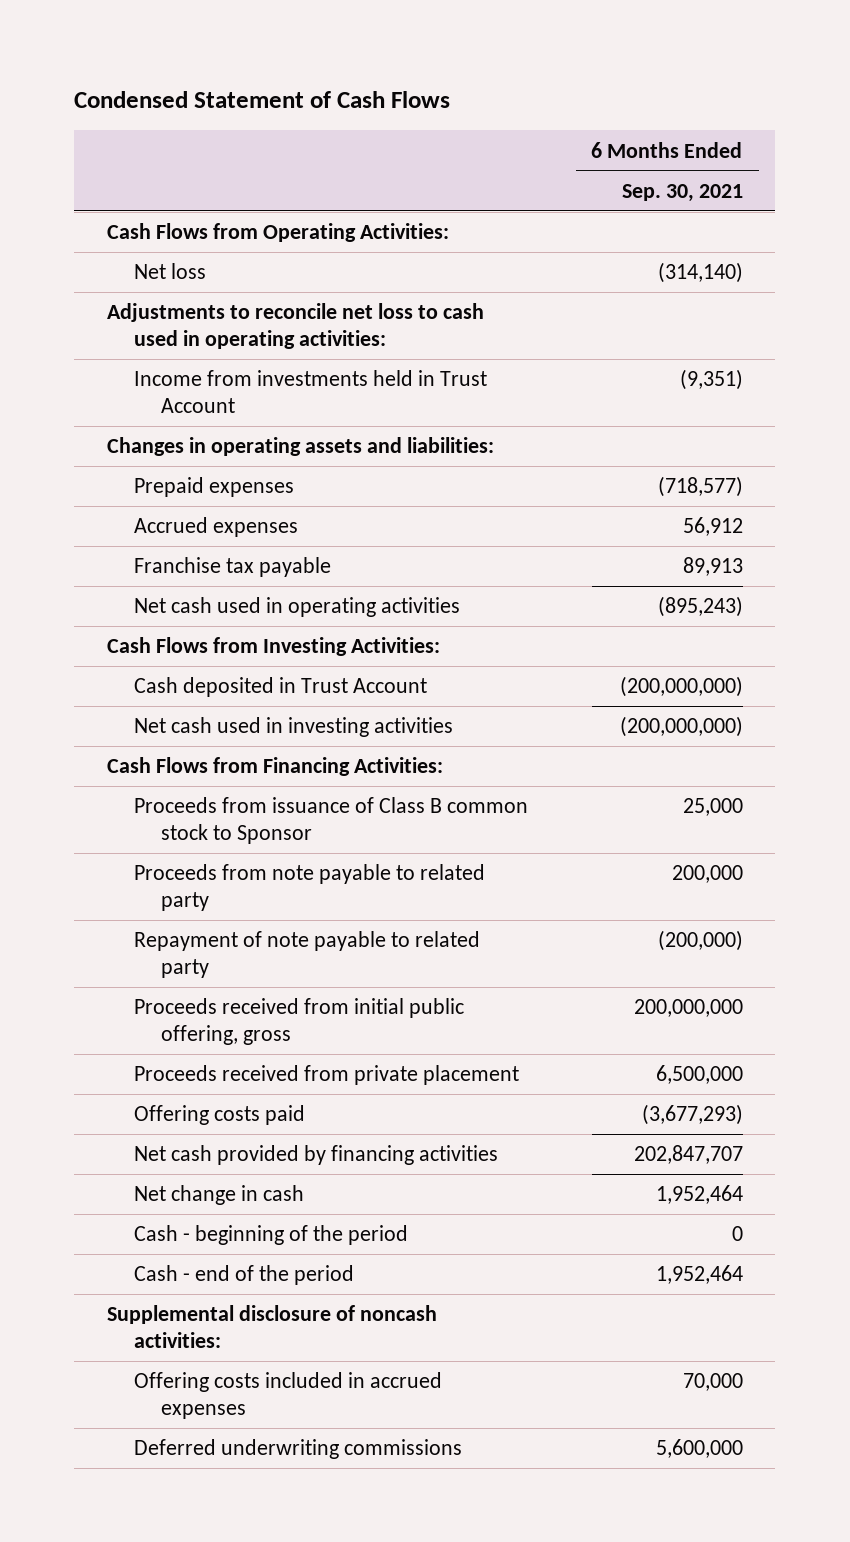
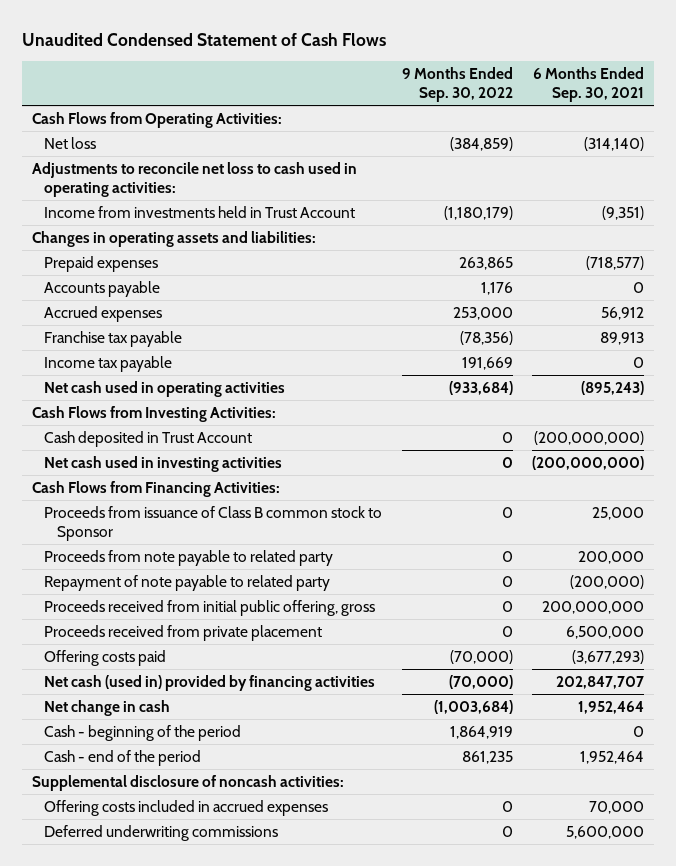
- Condensed Statement of Cash Flows
+ Unaudited Condensed Statement of Cash Flows
- | 6 Months Ended Sep. 30, 2021
+ | 9 Months Ended Sep. 30, 2022 | 6 Months Ended Sep. 30, 2021
+ Accounts payable | 1,176 | 0
+ Income tax payable | 191,669 | 0
- Net cash provided by financing activities | 202,847,707
+ Net cash (used in) provided by financing activities | (70,000) | 202,847,707

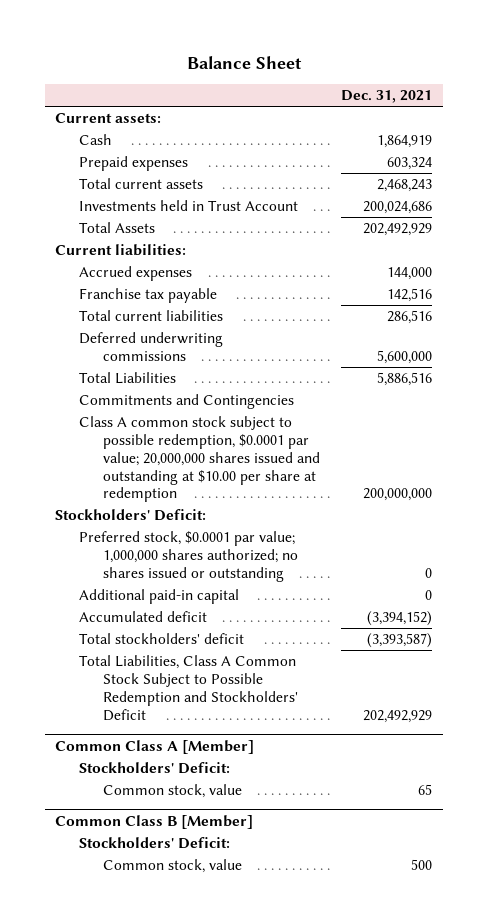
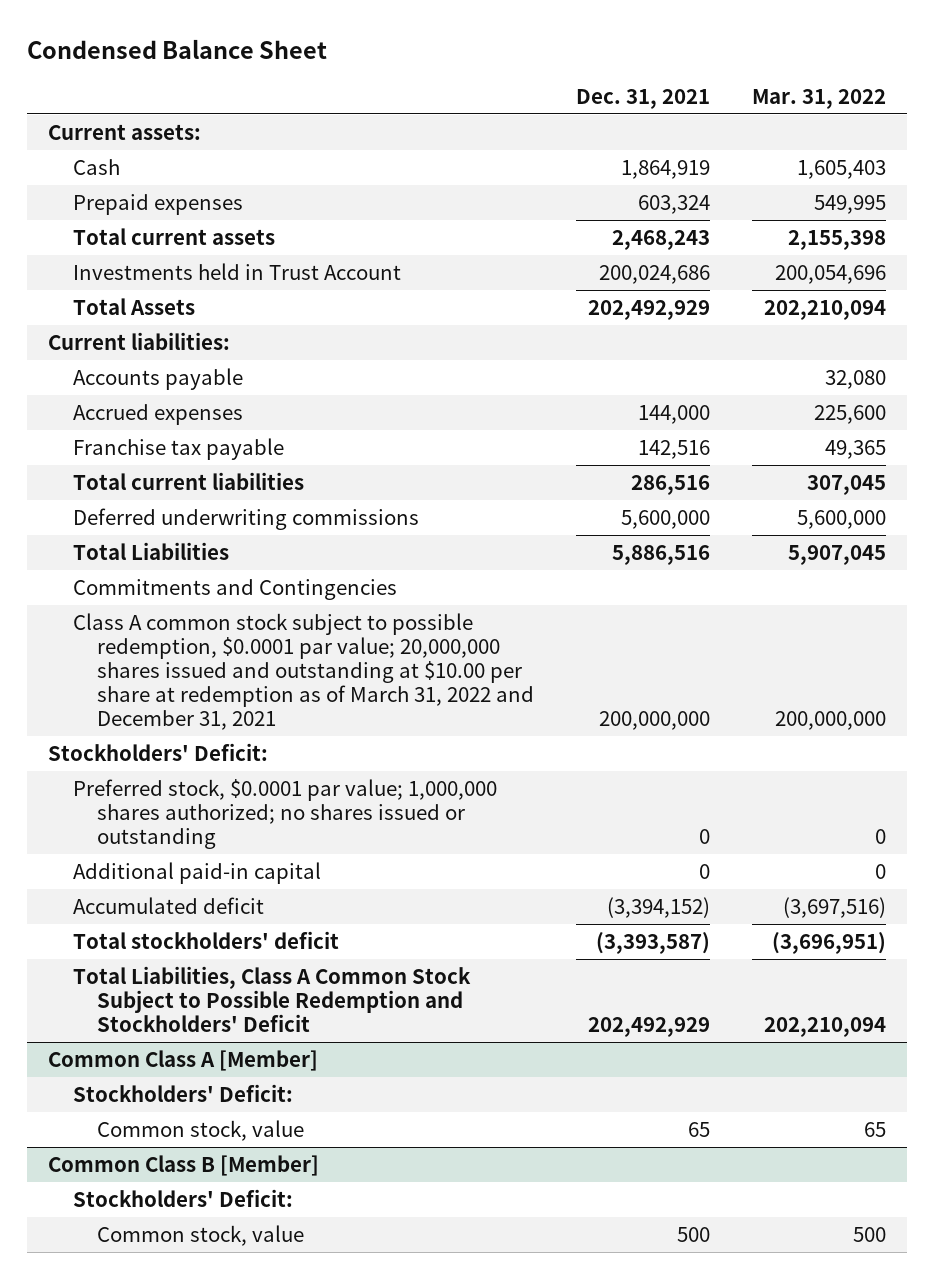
- Balance Sheet
+ Condensed Balance Sheet
- | Dec. 31, 2021
+ | Dec. 31, 2021 | Mar. 31, 2022
+ Accounts payable | | 32,080
- Class A common stock subject to possible redemption, $0.0001 par value; 20,000,000 shares issued and outstanding at $10.00 per share at redemption | 200,000,000
+ Class A common stock subject to possible redemption, $0.0001 par value; 20,000,000 shares issued and outstanding at $10.00 per share at redemption as of March 31, 2022 and December 31, 2021 | 200,000,000 | 200,000,000

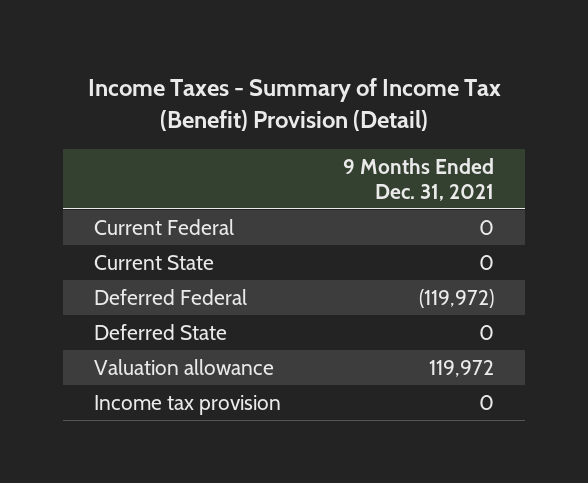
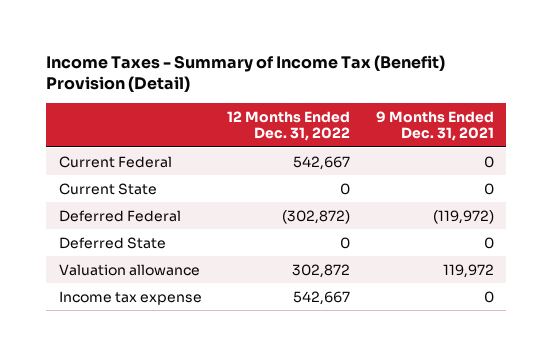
- | 9 Months Ended Dec. 31, 2021
+ | 12 Months Ended Dec. 31, 2022 | 9 Months Ended Dec. 31, 2021
- Income tax provision | 0
+ Income tax expense | 542,667 | 0

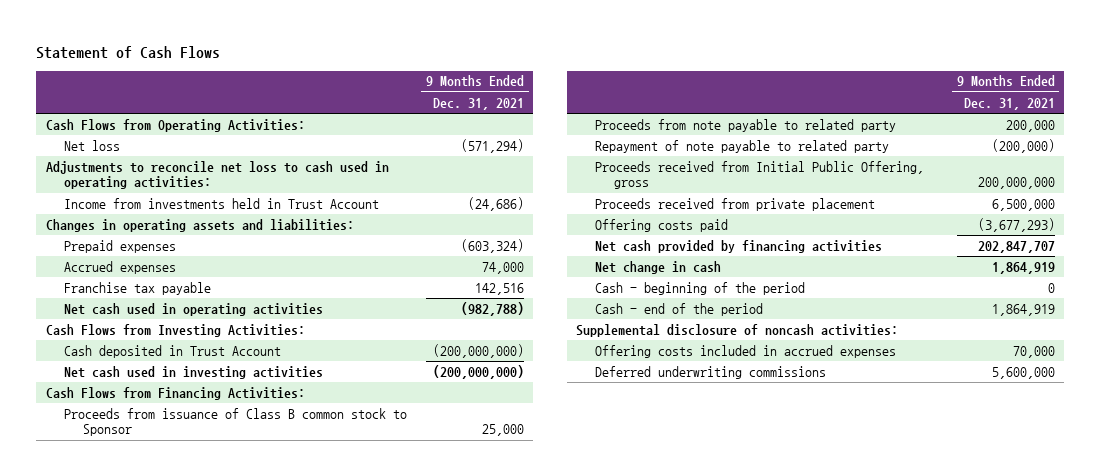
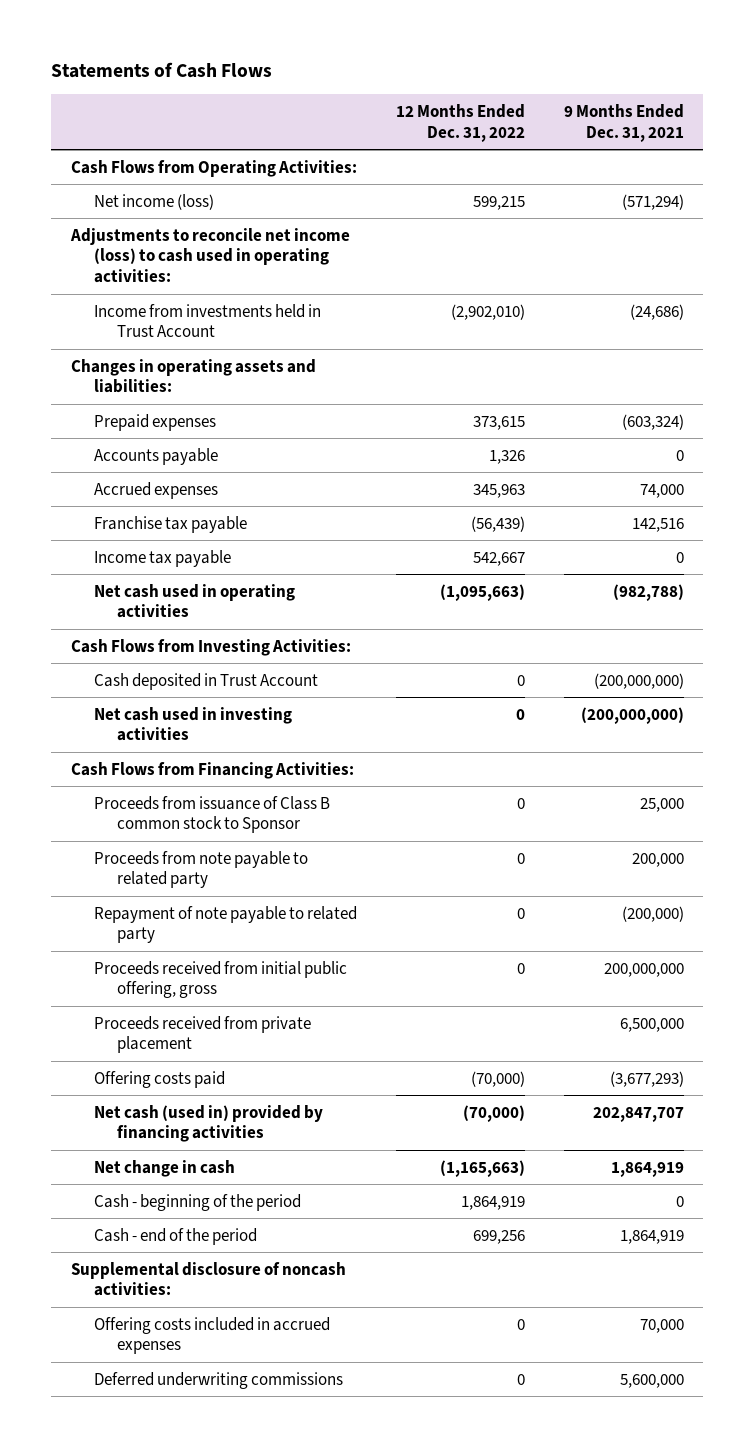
- Statement of Cash Flows
+ Statements of Cash Flows
- | 9 Months Ended Dec. 31, 2021
+ | 12 Months Ended Dec. 31, 2022 | 9 Months Ended Dec. 31, 2021
- Net loss | (571,294)
- Adjustments to reconcile net loss to cash used in operating activities:
+ Net income (loss) | 599,215 | (571,294)
+ Adjustments to reconcile net income (loss) to cash used in operating activities:
+ Accounts payable | 1,326 | 0
+ Income tax payable | 542,667 | 0
- Proceeds received from Initial Public Offering, gross | 200,000,000
+ Proceeds received from initial public offering, gross | 0 | 200,000,000
- Net cash provided by financing activities | 202,847,707
+ Net cash (used in) provided by financing activities | (70,000) | 202,847,707

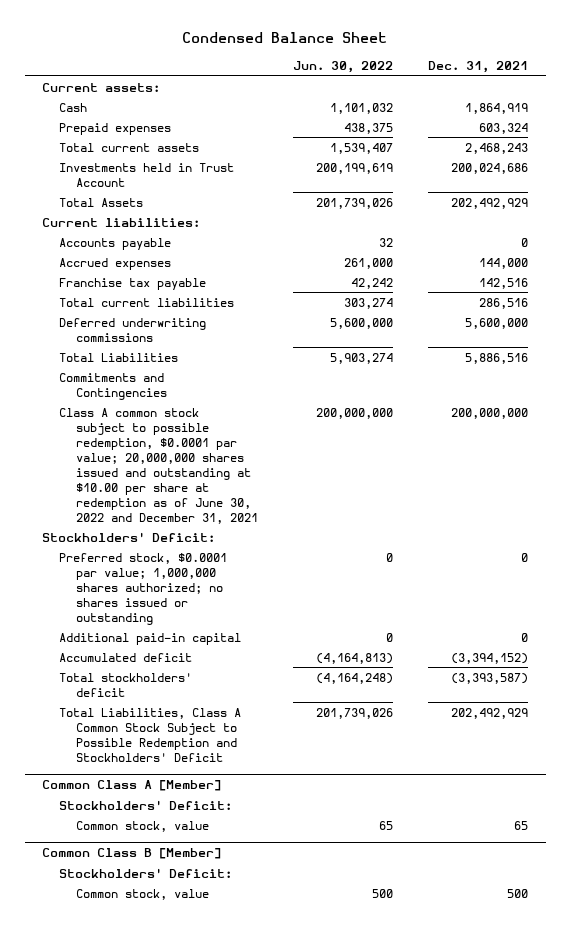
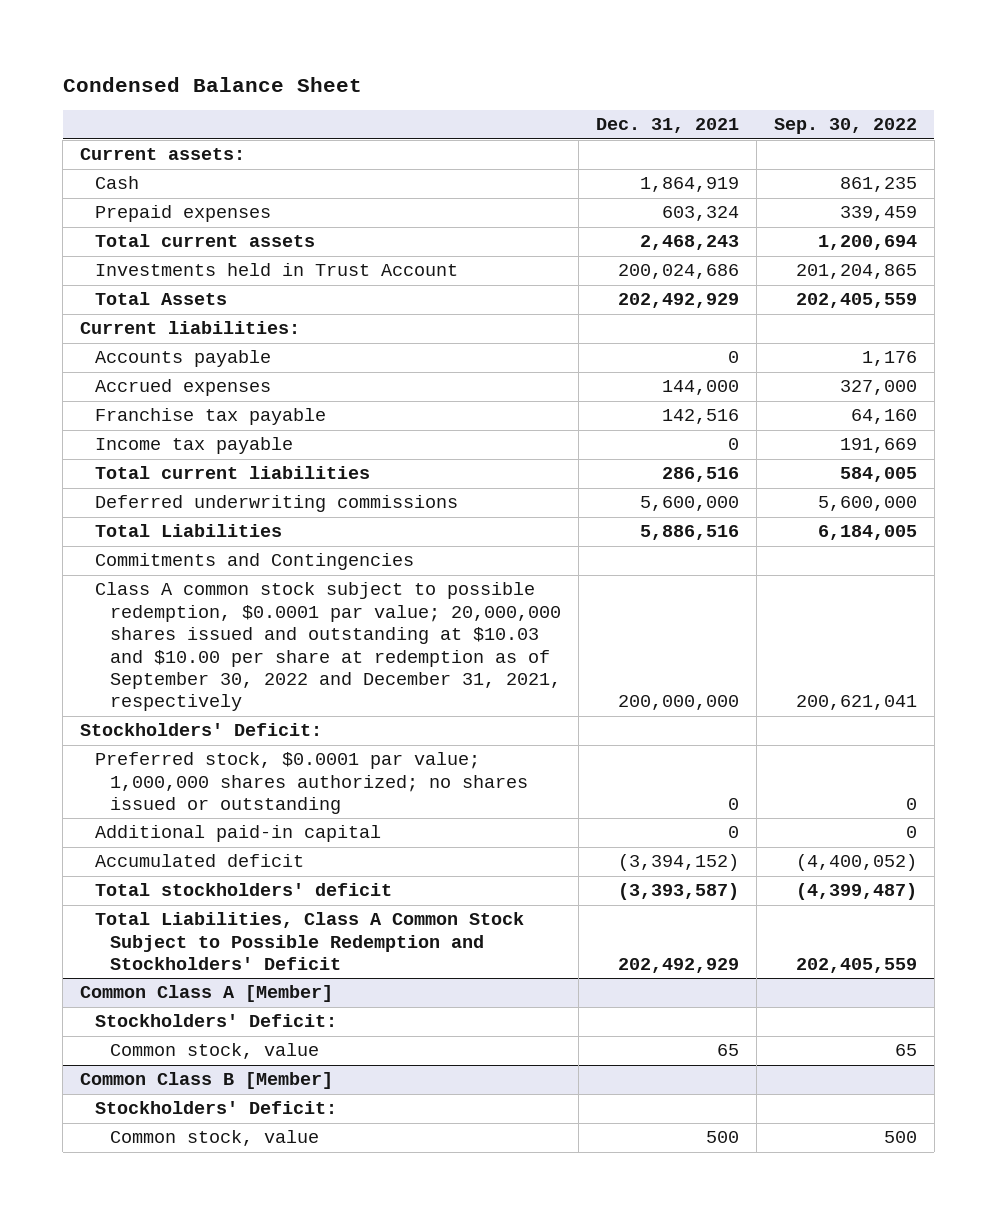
- | Jun. 30, 2022 | Dec. 31, 2021
+ | Dec. 31, 2021 | Sep. 30, 2022
+ Income tax payable | 0 | 191,669
- Class A common stock subject to possible redemption, $0.0001 par value; 20,000,000 shares issued and outstanding at $10.00 per share at redemption as of June 30, 2022 and December 31, 2021 | 200,000,000 | 200,000,000
+ Class A common stock subject to possible redemption, $0.0001 par value; 20,000,000 shares issued and outstanding at $10.03 and $10.00 per share at redemption as of September 30, 2022 and December 31, 2021, respectively | 200,000,000 | 200,621,041

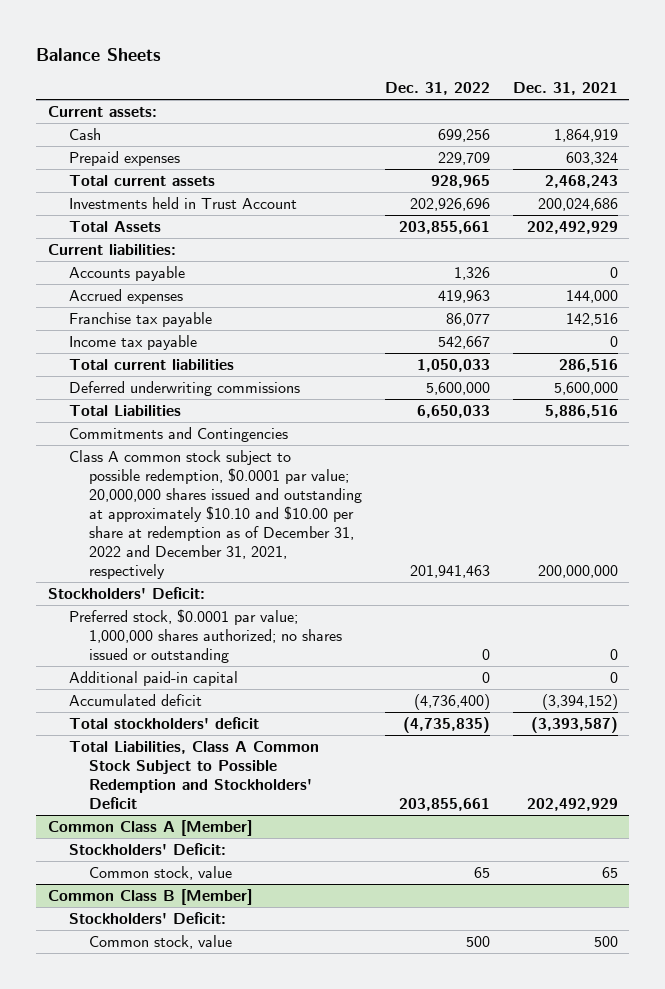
- Condensed Balance Sheet
+ Balance Sheets
- | Dec. 31, 2021 | Sep. 30, 2022
+ | Dec. 31, 2022 | Dec. 31, 2021
- Class A common stock subject to possible redemption, $0.0001 par value; 20,000,000 shares issued and outstanding at $10.03 and $10.00 per share at redemption as of September 30, 2022 and December 31, 2021, respectively | 200,000,000 | 200,621,041
+ Class A common stock subject to possible redemption, $0.0001 par value; 20,000,000 shares issued and outstanding at approximately $10.10 and $10.00 per share at redemption as of December 31, 2022 and December 31, 2021, respectively | 201,941,463 | 200,000,000

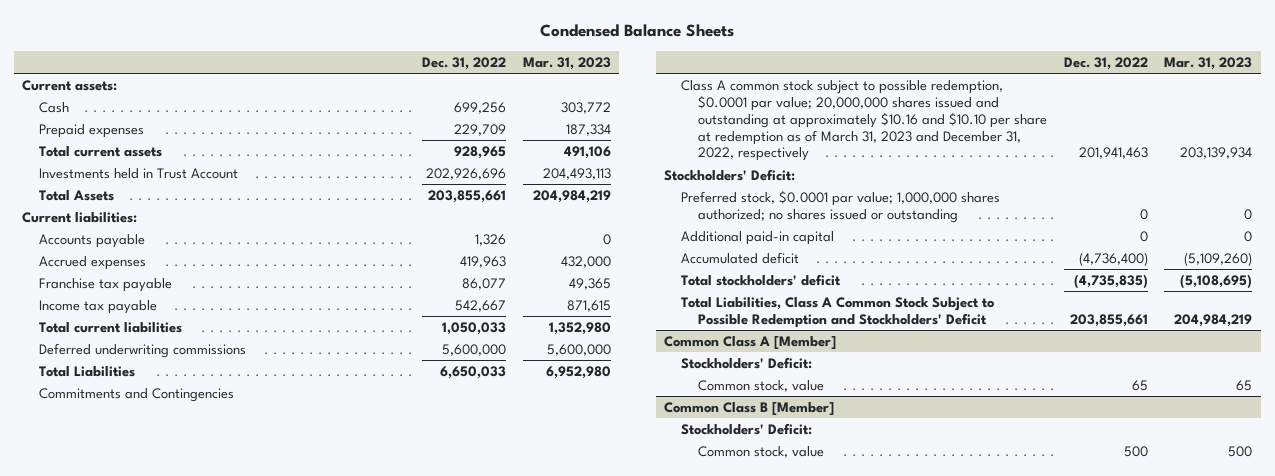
- Balance Sheets
+ Condensed Balance Sheets
- | Dec. 31, 2022 | Dec. 31, 2021
+ | Dec. 31, 2022 | Mar. 31, 2023
- Class A common stock subject to possible redemption, $0.0001 par value; 20,000,000 shares issued and outstanding at approximately $10.10 and $10.00 per share at redemption as of December 31, 2022 and December 31, 2021, respectively | 201,941,463 | 200,000,000
+ Class A common stock subject to possible redemption, $0.0001 par value; 20,000,000 shares issued and outstanding at approximately $10.16 and $10.10 per share at redemption as of March 31, 2023 and December 31, 2022, respectively | 201,941,463 | 203,139,934

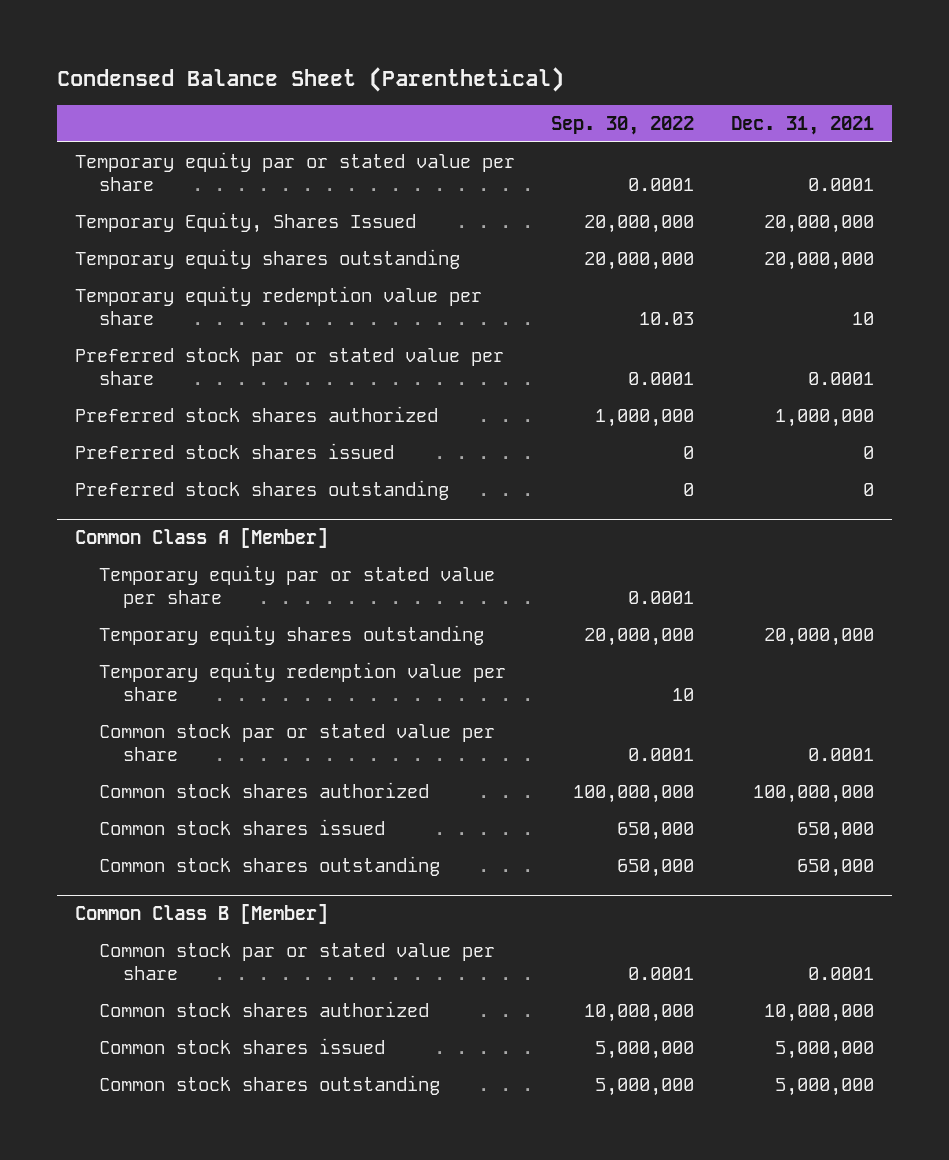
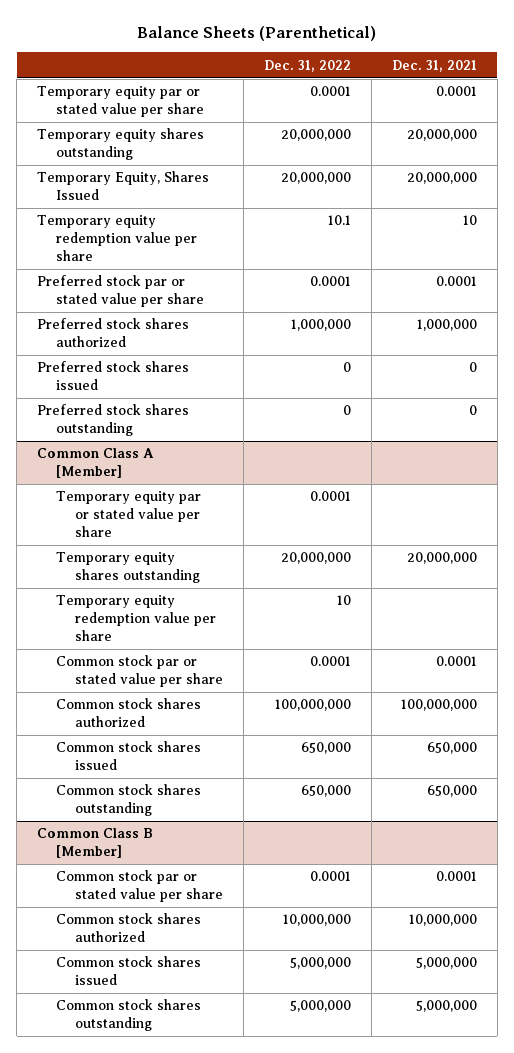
- Condensed Balance Sheet (Parenthetical)
+ Balance Sheets (Parenthetical)
- | Sep. 30, 2022 | Dec. 31, 2021
+ | Dec. 31, 2022 | Dec. 31, 2021
moved down: Temporary Equity, Shares Issued | 20,000,000 | 20,000,000

